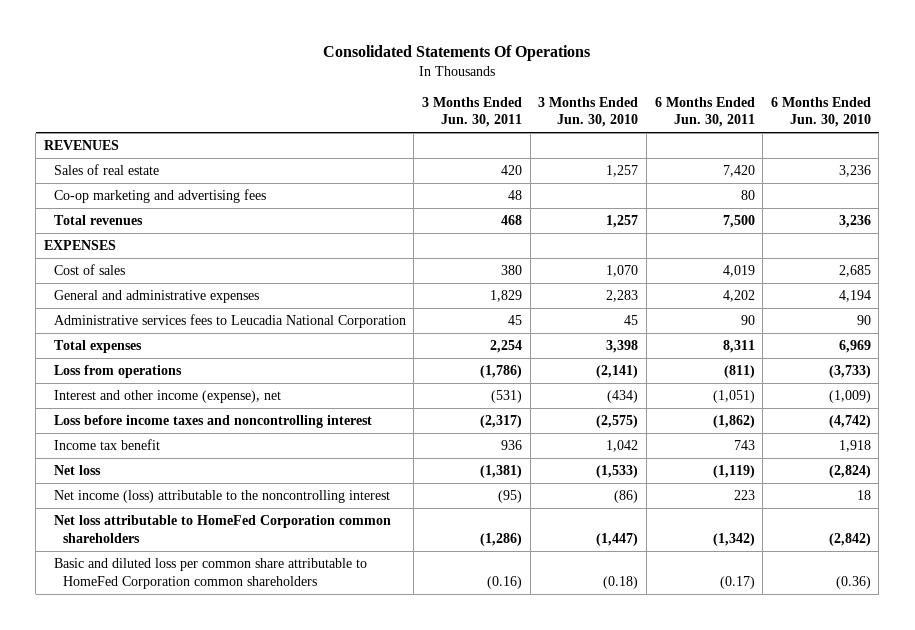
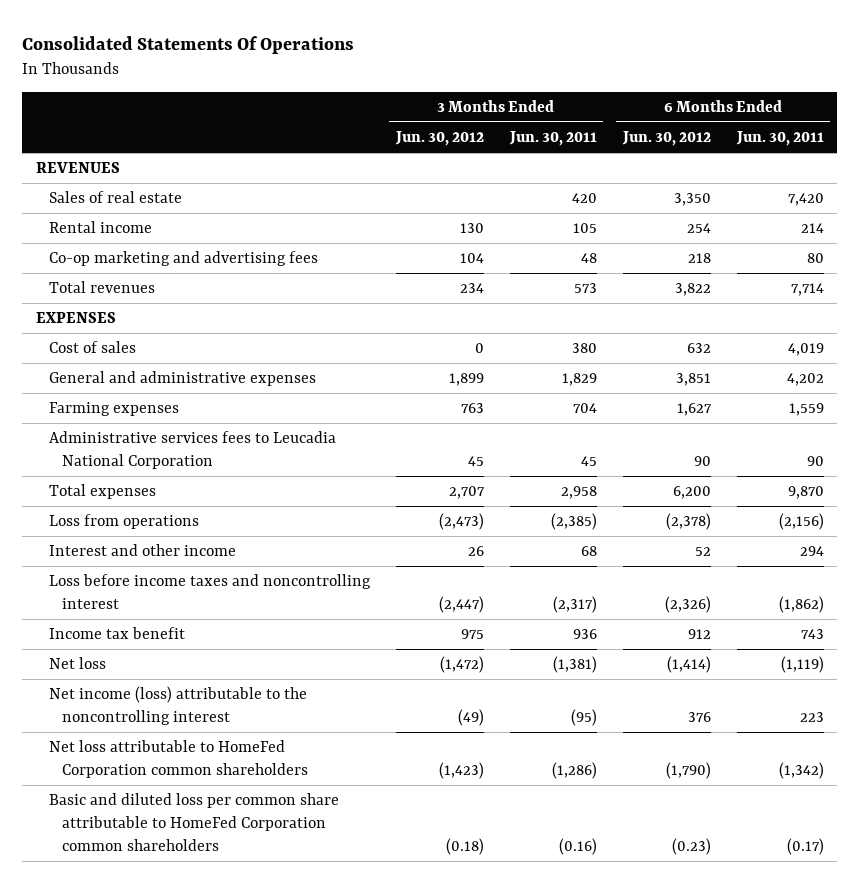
- | 3 Months Ended Jun. 30, 2011 | 3 Months Ended Jun. 30, 2010 | 6 Months Ended Jun. 30, 2011 | 6 Months Ended Jun. 30, 2010
+ | 3 Months Ended Jun. 30, 2012 | 3 Months Ended Jun. 30, 2011 | 6 Months Ended Jun. 30, 2012 | 6 Months Ended Jun. 30, 2011
+ Rental income | 130 | 105 | 254 | 214
- Total revenues | 468 | 1,257 | 7,500 | 3,236
+ Total revenues | 234 | 573 | 3,822 | 7,714
+ Farming expenses | 763 | 704 | 1,627 | 1,559
- Total expenses | 2,254 | 3,398 | 8,311 | 6,969
- Loss from operations | (1,786) | (2,141) | (811) | (3,733)
- Interest and other income (expense), net | (531) | (434) | (1,051) | (1,009)
+ Total expenses | 2,707 | 2,958 | 6,200 | 9,870
+ Loss from operations | (2,473) | (2,385) | (2,378) | (2,156)
+ Interest and other income | 26 | 68 | 52 | 294

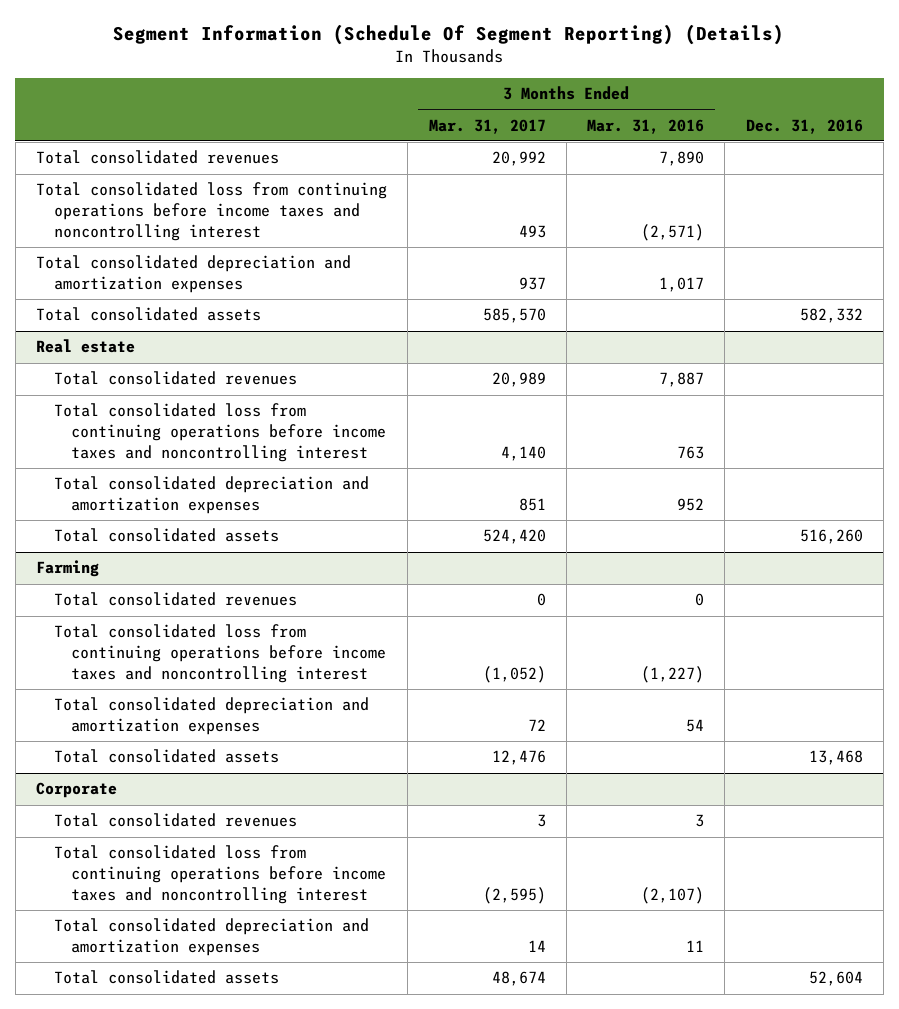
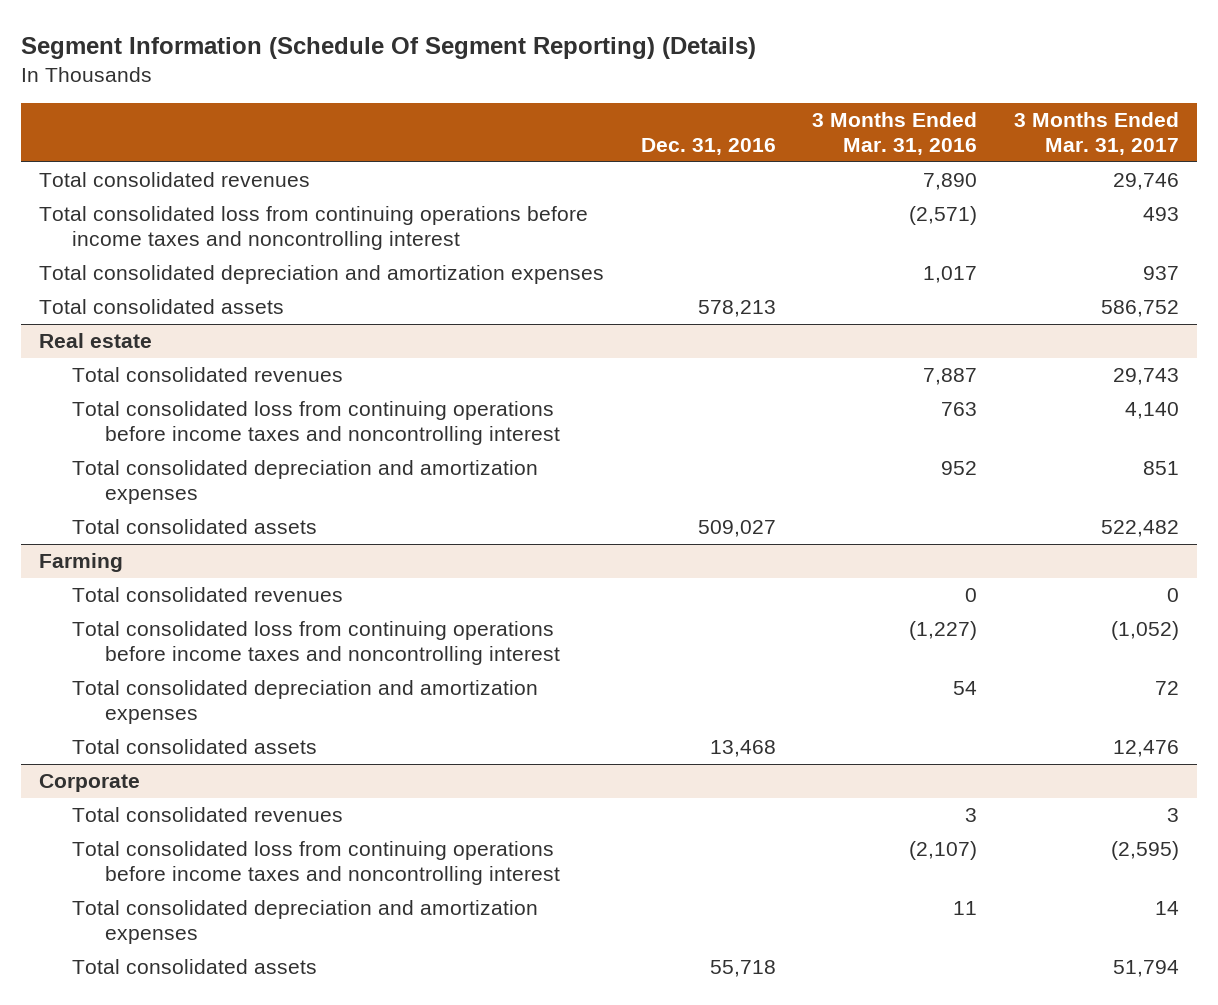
- | 3 Months Ended Mar. 31, 2017 | 3 Months Ended Mar. 31, 2016 | Dec. 31, 2016
+ | Dec. 31, 2016 | 3 Months Ended Mar. 31, 2016 | 3 Months Ended Mar. 31, 2017
- Total consolidated revenues | 20,992 | 7,890 |
+ Total consolidated revenues | | 7,890 | 29,746
- Total consolidated assets | 585,570 | | 582,332
+ Total consolidated assets | 578,213 | | 586,752
@ Real estate
- Total consolidated revenues | 20,989 | 7,887 |
+ Total consolidated revenues | | 7,887 | 29,743
- Total consolidated assets | 524,420 | | 516,260
+ Total consolidated assets | 509,027 | | 522,482
@ Corporate
- Total consolidated assets | 48,674 | | 52,604
+ Total consolidated assets | 55,718 | | 51,794

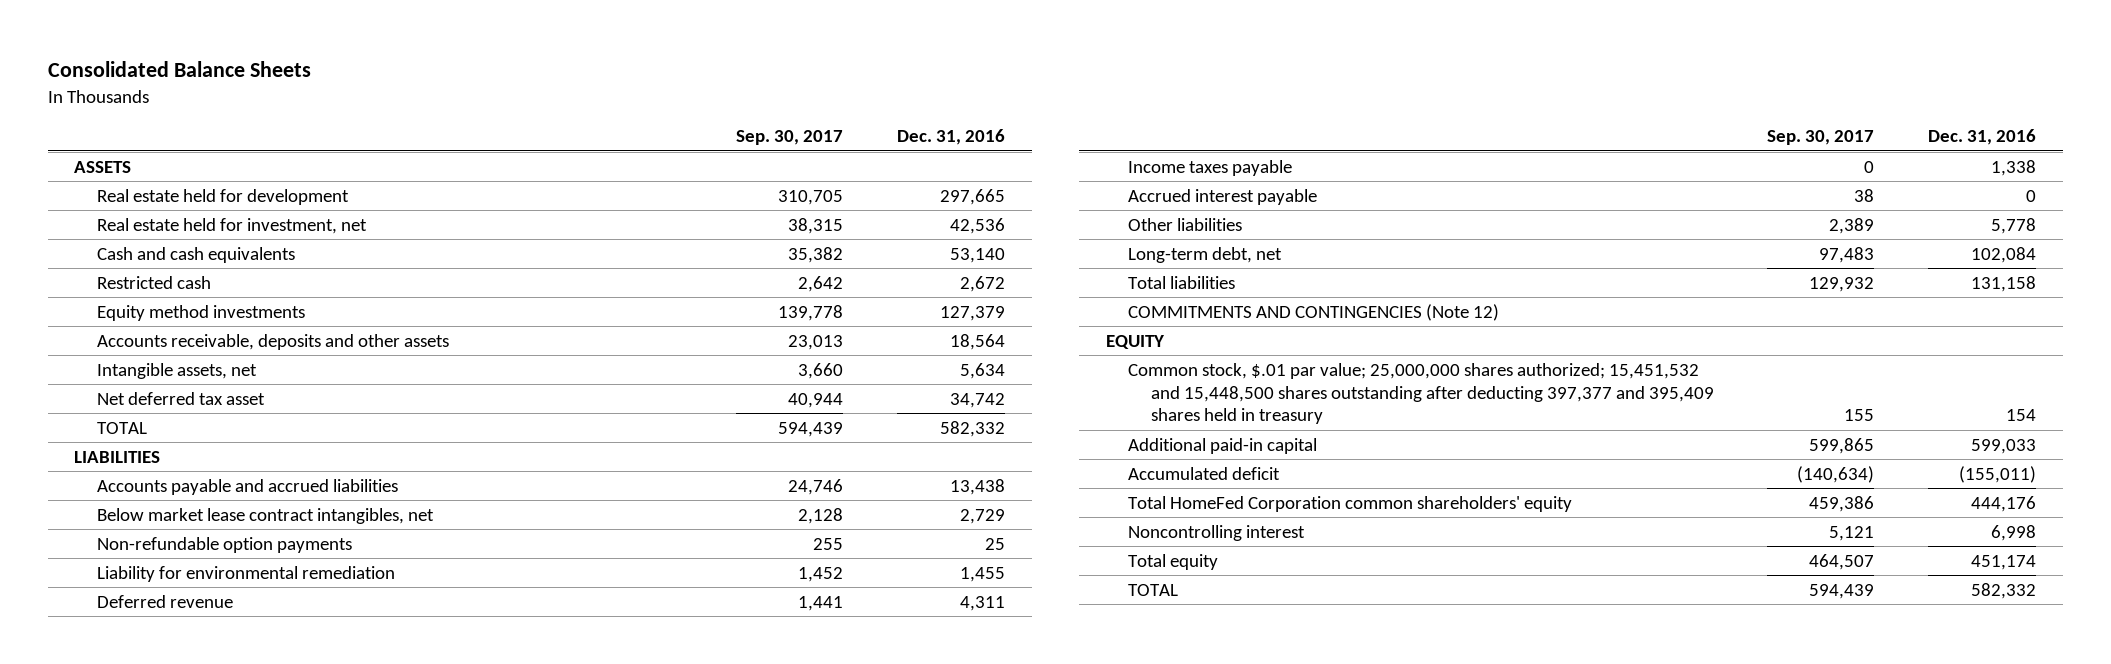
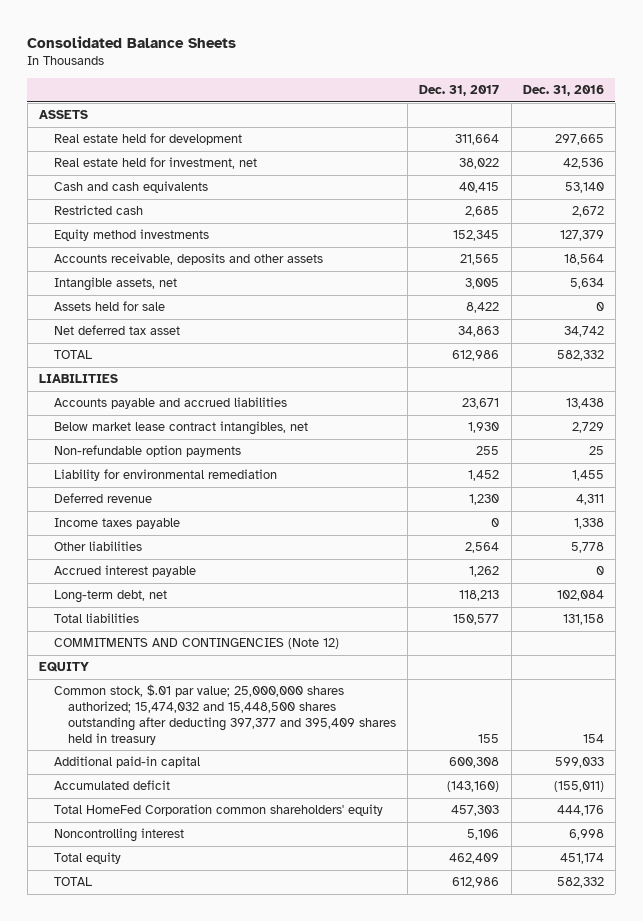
- | Sep. 30, 2017 | Dec. 31, 2016
+ | Dec. 31, 2017 | Dec. 31, 2016
+ Assets held for sale | 8,422 | 0
moved down: Accrued interest payable | 1,262 | 0
- Common stock, $.01 par value; 25,000,000 shares authorized; 15,451,532 and 15,448,500 shares outstanding after deducting 397,377 and 395,409 shares held in treasury | 155 | 154
+ Common stock, $.01 par value; 25,000,000 shares authorized; 15,474,032 and 15,448,500 shares outstanding after deducting 397,377 and 395,409 shares held in treasury | 155 | 154

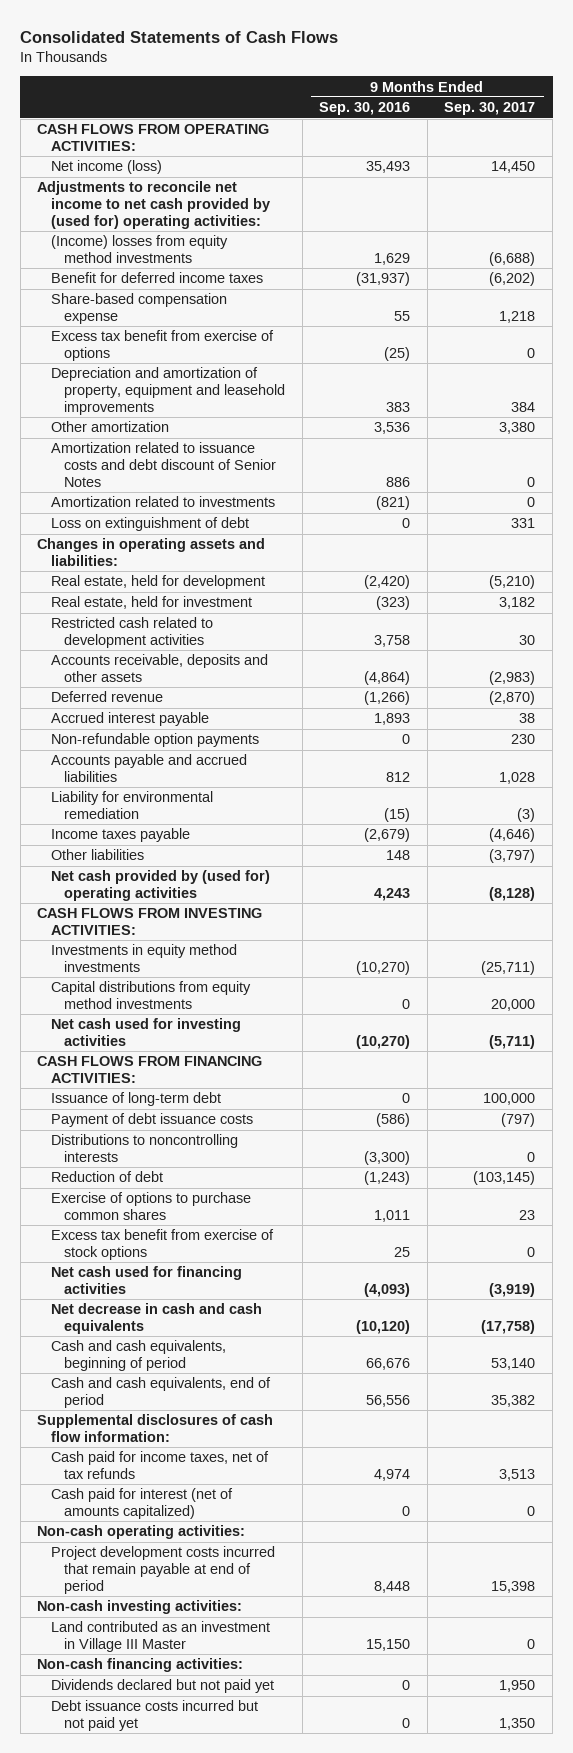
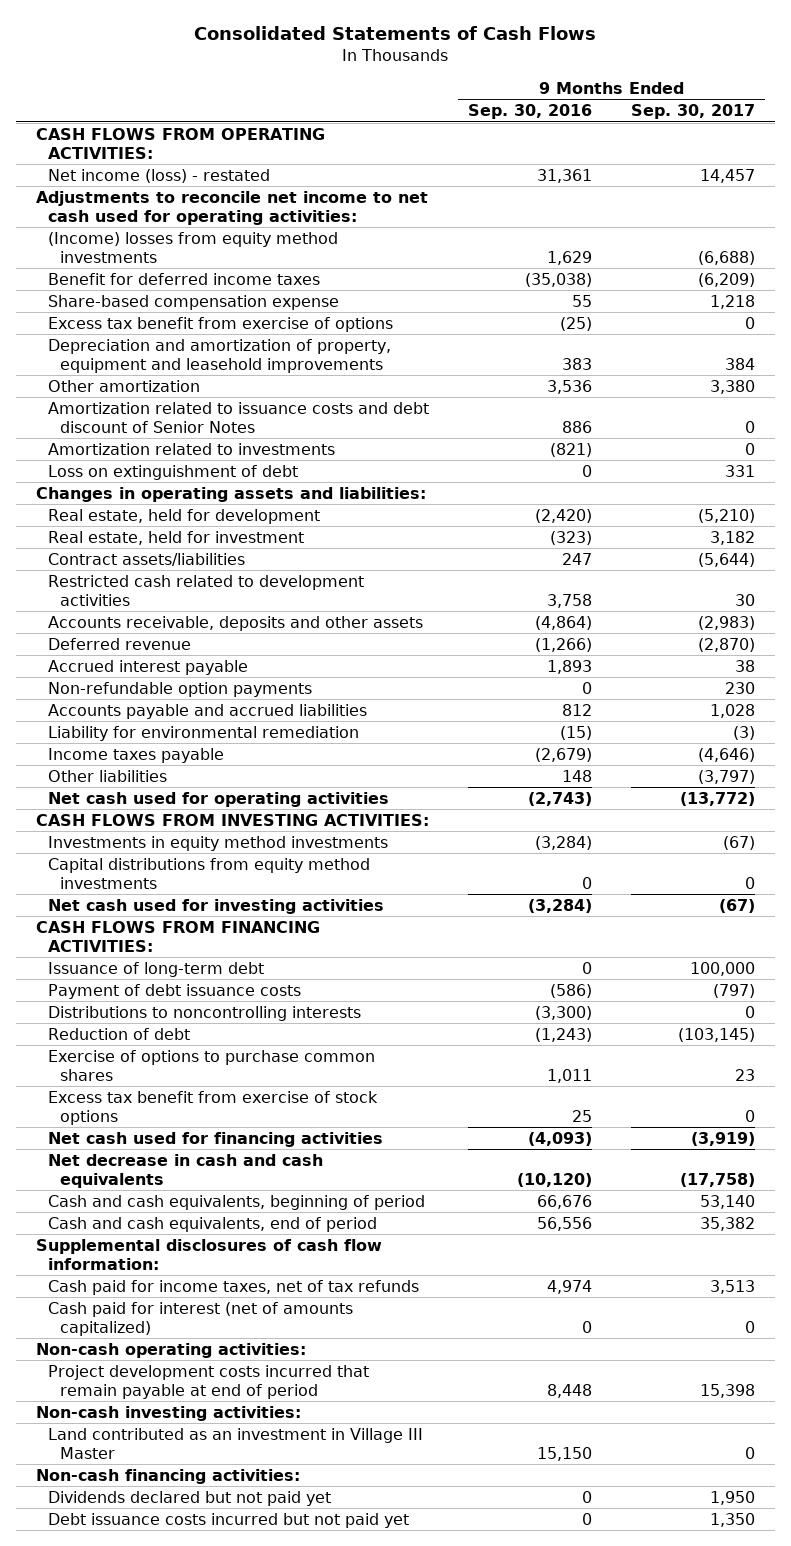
- Net income (loss) | 35,493 | 14,450
- Adjustments to reconcile net income to net cash provided by (used for) operating activities:
+ Net income (loss) - restated | 31,361 | 14,457
+ Adjustments to reconcile net income to net cash used for operating activities:
- Benefit for deferred income taxes | (31,937) | (6,202)
+ Benefit for deferred income taxes | (35,038) | (6,209)
+ Contract assets/liabilities | 247 | (5,644)
- Net cash provided by (used for) operating activities | 4,243 | (8,128)
+ Net cash used for operating activities | (2,743) | (13,772)
- Investments in equity method investments | (10,270) | (25,711)
- Capital distributions from equity method investments | 0 | 20,000
- Net cash used for investing activities | (10,270) | (5,711)
+ Investments in equity method investments | (3,284) | (67)
+ Capital distributions from equity method investments | 0 | 0
+ Net cash used for investing activities | (3,284) | (67)

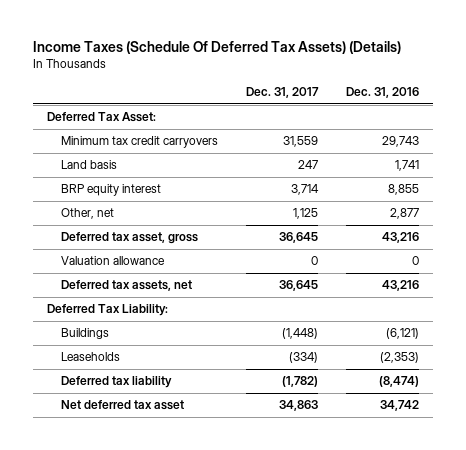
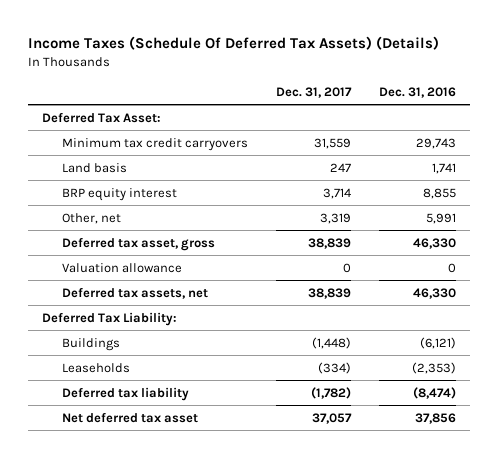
- Other, net | 1,125 | 2,877
- Deferred tax asset, gross | 36,645 | 43,216
+ Other, net | 3,319 | 5,991
+ Deferred tax asset, gross | 38,839 | 46,330
- Deferred tax assets, net | 36,645 | 43,216
+ Deferred tax assets, net | 38,839 | 46,330
- Net deferred tax asset | 34,863 | 34,742
+ Net deferred tax asset | 37,057 | 37,856

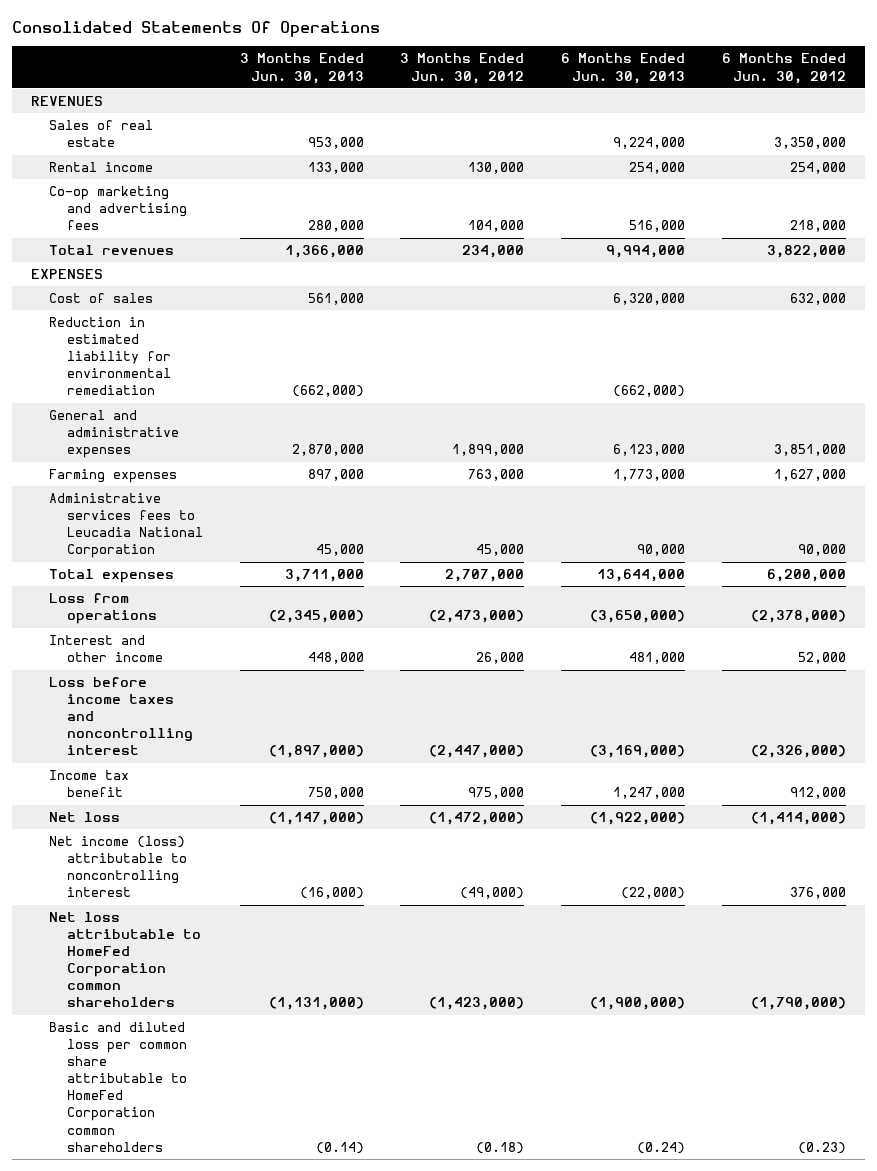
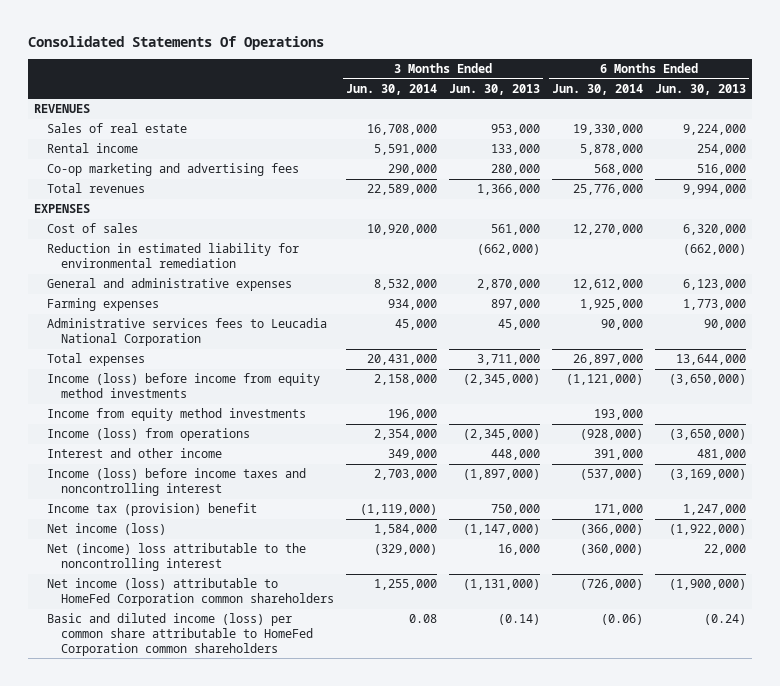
- | 3 Months Ended Jun. 30, 2013 | 3 Months Ended Jun. 30, 2012 | 6 Months Ended Jun. 30, 2013 | 6 Months Ended Jun. 30, 2012
+ | 3 Months Ended Jun. 30, 2014 | 3 Months Ended Jun. 30, 2013 | 6 Months Ended Jun. 30, 2014 | 6 Months Ended Jun. 30, 2013
- Loss from operations | (2,345,000) | (2,473,000) | (3,650,000) | (2,378,000)
+ Income (loss) before income from equity method investments | 2,158,000 | (2,345,000) | (1,121,000) | (3,650,000)
+ Income from equity method investments | 196,000 | | 193,000 |
+ Income (loss) from operations | 2,354,000 | (2,345,000) | (928,000) | (3,650,000)
- Loss before income taxes and noncontrolling interest | (1,897,000) | (2,447,000) | (3,169,000) | (2,326,000)
- Income tax benefit | 750,000 | 975,000 | 1,247,000 | 912,000
- Net loss | (1,147,000) | (1,472,000) | (1,922,000) | (1,414,000)
- Net income (loss) attributable to noncontrolling interest | (16,000) | (49,000) | (22,000) | 376,000
- Net loss attributable to HomeFed Corporation common shareholders | (1,131,000) | (1,423,000) | (1,900,000) | (1,790,000)
- Basic and diluted loss per common share attributable to HomeFed Corporation common shareholders | (0.14) | (0.18) | (0.24) | (0.23)
+ Income (loss) before income taxes and noncontrolling interest | 2,703,000 | (1,897,000) | (537,000) | (3,169,000)
+ Income tax (provision) benefit | (1,119,000) | 750,000 | 171,000 | 1,247,000
+ Net income (loss) | 1,584,000 | (1,147,000) | (366,000) | (1,922,000)
+ Net (income) loss attributable to the noncontrolling interest | (329,000) | 16,000 | (360,000) | 22,000
+ Net income (loss) attributable to HomeFed Corporation common shareholders | 1,255,000 | (1,131,000) | (726,000) | (1,900,000)
+ Basic and diluted income (loss) per common share attributable to HomeFed Corporation common shareholders | 0.08 | (0.14) | (0.06) | (0.24)

